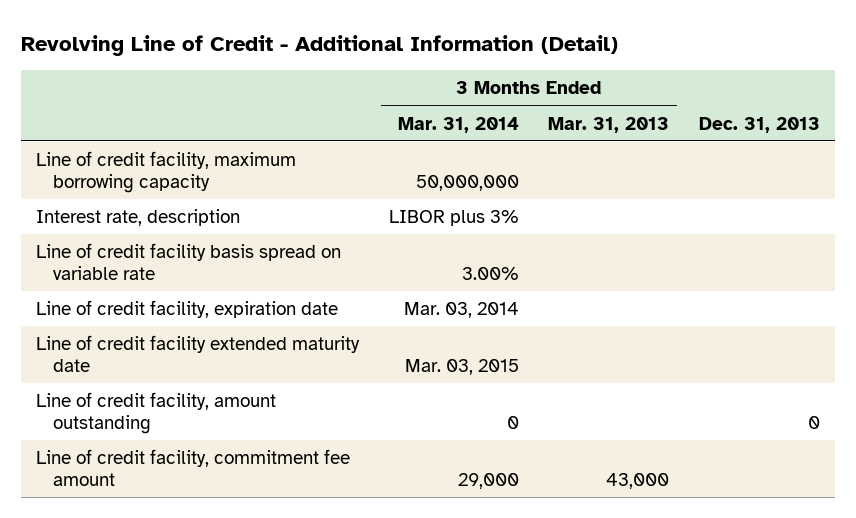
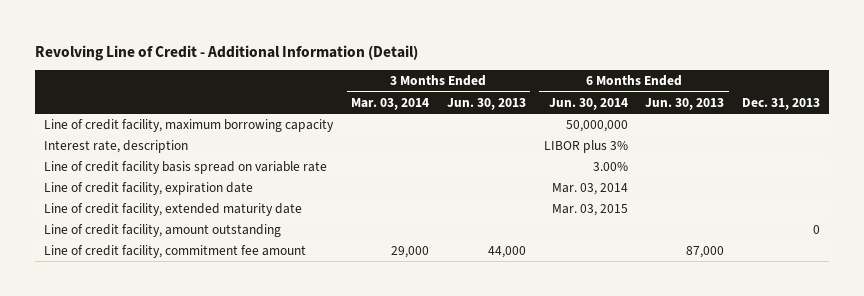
- | 3 Months Ended Mar. 31, 2014 | 3 Months Ended Mar. 31, 2013 | Dec. 31, 2013
+ | 3 Months Ended Mar. 03, 2014 | 3 Months Ended Jun. 30, 2013 | 6 Months Ended Jun. 30, 2014 | 6 Months Ended Jun. 30, 2013 | Dec. 31, 2013
- Line of credit facility extended maturity date | Mar. 03, 2015 | |
+ Line of credit facility, extended maturity date | | | Mar. 03, 2015 | |

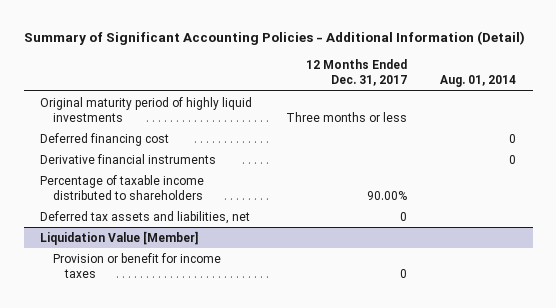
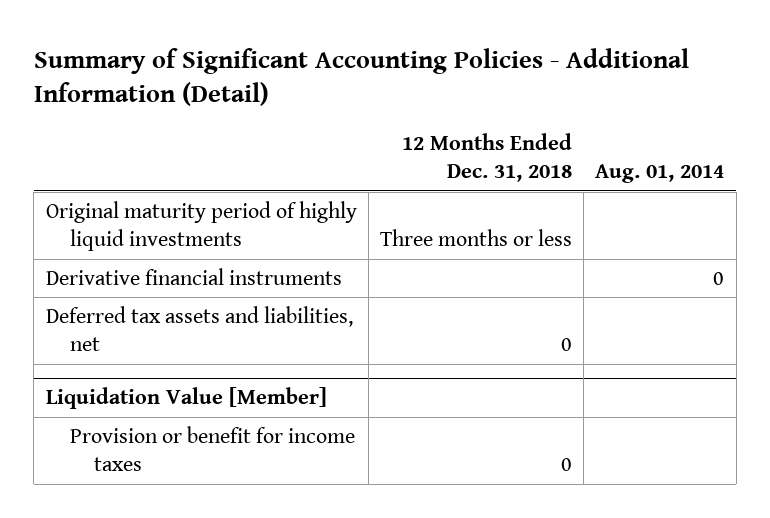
- | 12 Months Ended Dec. 31, 2017 | Aug. 01, 2014
+ | 12 Months Ended Dec. 31, 2018 | Aug. 01, 2014
- Deferred financing cost | | 0
- Percentage of taxable income distributed to shareholders | 90.00% |

